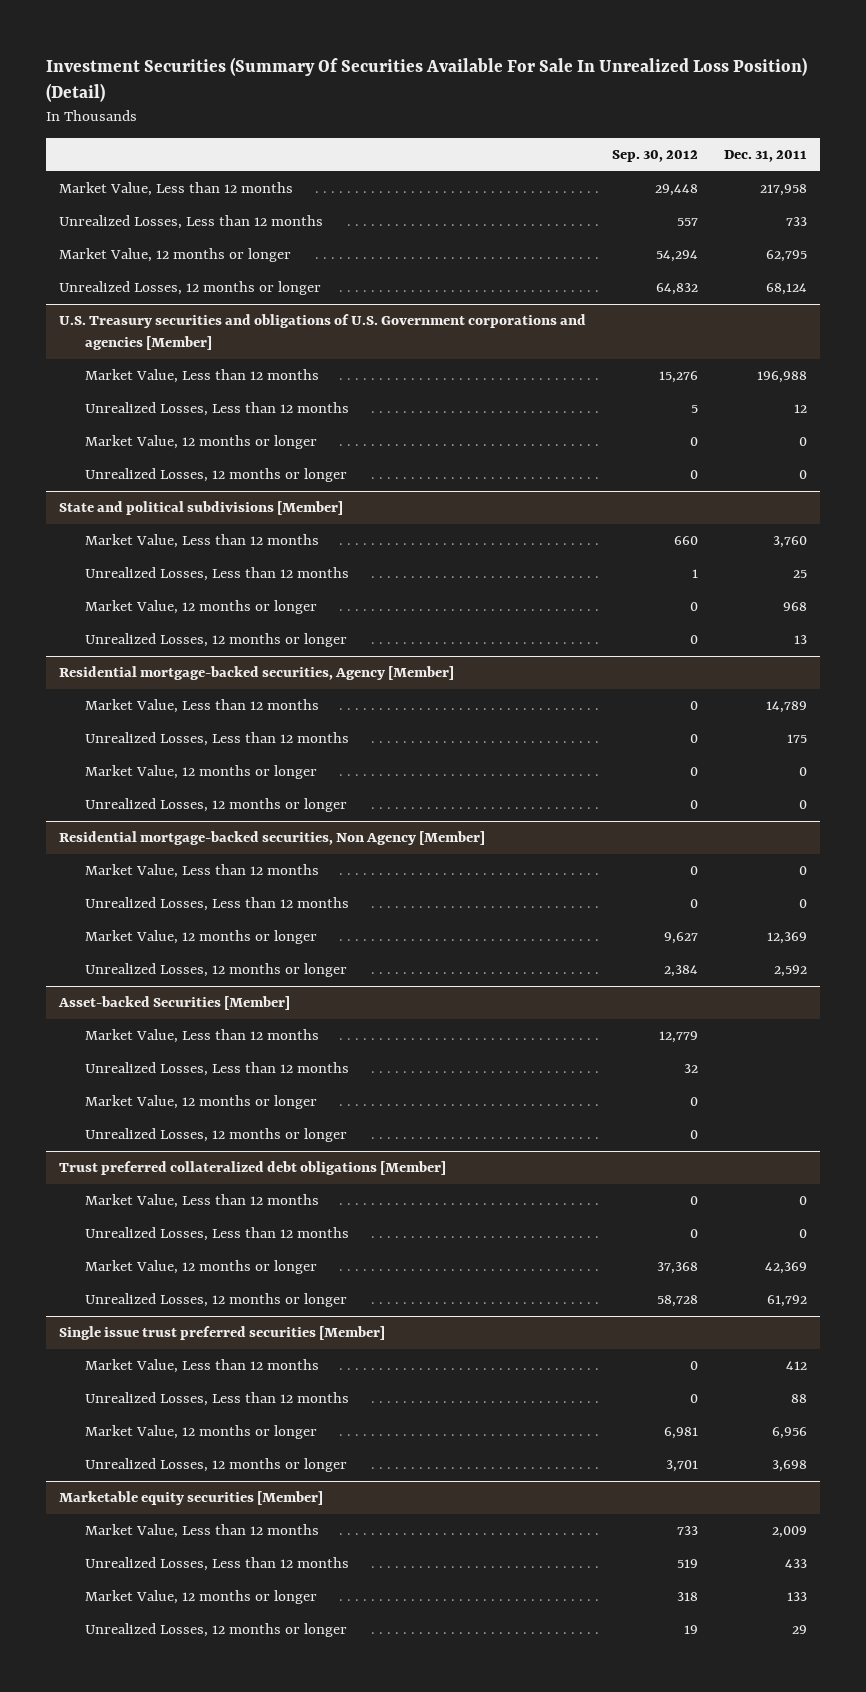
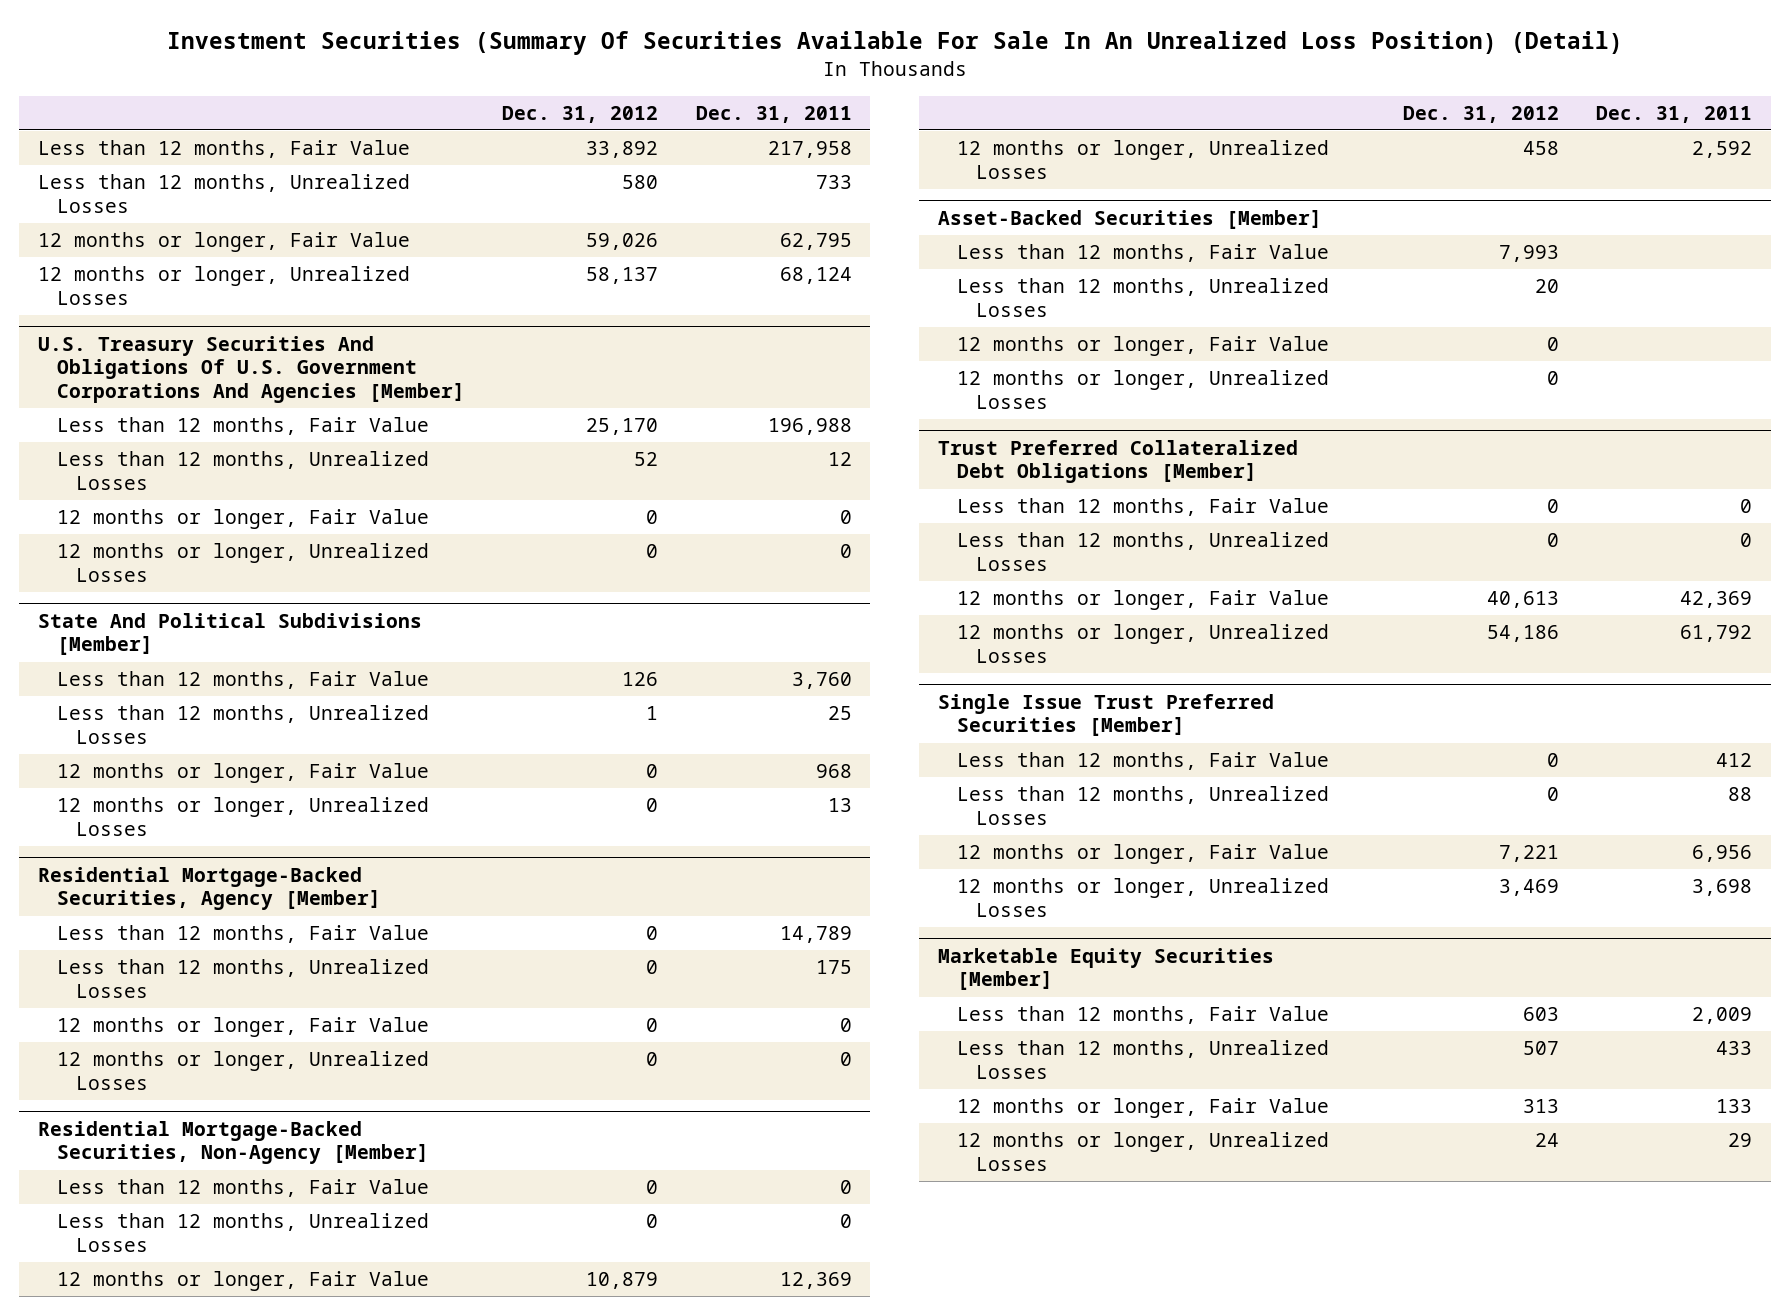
- Investment Securities (Summary Of Securities Available For Sale In Unrealized Loss Position) (Detail)
+ Investment Securities (Summary Of Securities Available For Sale In An Unrealized Loss Position) (Detail)
- | Sep. 30, 2012 | Dec. 31, 2011
+ | Dec. 31, 2012 | Dec. 31, 2011
- Market Value, Less than 12 months | 29,448 | 217,958
- Unrealized Losses, Less than 12 months | 557 | 733
- Market Value, 12 months or longer | 54,294 | 62,795
- Unrealized Losses, 12 months or longer | 64,832 | 68,124
- U.S. Treasury securities and obligations of U.S. Government corporations and agencies [Member]
- Market Value, Less than 12 months | 15,276 | 196,988
- Unrealized Losses, Less than 12 months | 5 | 12
- Market Value, 12 months or longer | 0 | 0
- Unrealized Losses, 12 months or longer | 0 | 0
- State and political subdivisions [Member]
- Market Value, Less than 12 months | 660 | 3,760
- Unrealized Losses, Less than 12 months | 1 | 25
- Market Value, 12 months or longer | 0 | 968
- Unrealized Losses, 12 months or longer | 0 | 13
- Residential mortgage-backed securities, Agency [Member]
- Market Value, Less than 12 months | 0 | 14,789
- Unrealized Losses, Less than 12 months | 0 | 175
- Market Value, 12 months or longer | 0 | 0
- Unrealized Losses, 12 months or longer | 0 | 0
- Residential mortgage-backed securities, Non Agency [Member]
- Market Value, Less than 12 months | 0 | 0
- Unrealized Losses, Less than 12 months | 0 | 0
- Market Value, 12 months or longer | 9,627 | 12,369
- Unrealized Losses, 12 months or longer | 2,384 | 2,592
- Asset-backed Securities [Member]
- Market Value, Less than 12 months | 12,779 |
- Unrealized Losses, Less than 12 months | 32 |
- Market Value, 12 months or longer | 0 |
- Unrealized Losses, 12 months or longer | 0 |
- Trust preferred collateralized debt obligations [Member]
- Market Value, Less than 12 months | 0 | 0
- Unrealized Losses, Less than 12 months | 0 | 0
- Market Value, 12 months or longer | 37,368 | 42,369
- Unrealized Losses, 12 months or longer | 58,728 | 61,792
- Single issue trust preferred securities [Member]
- Market Value, Less than 12 months | 0 | 412
- Unrealized Losses, Less than 12 months | 0 | 88
- Market Value, 12 months or longer | 6,981 | 6,956
- Unrealized Losses, 12 months or longer | 3,701 | 3,698
- Marketable equity securities [Member]
- Market Value, Less than 12 months | 733 | 2,009
- Unrealized Losses, Less than 12 months | 519 | 433
- Market Value, 12 months or longer | 318 | 133
- Unrealized Losses, 12 months or longer | 19 | 29
+ Less than 12 months, Fair Value | 33,892 | 217,958
+ Less than 12 months, Unrealized Losses | 580 | 733
+ 12 months or longer, Fair Value | 59,026 | 62,795
+ 12 months or longer, Unrealized Losses | 58,137 | 68,124
+ U.S. Treasury Securities And Obligations Of U.S. Government Corporations And Agencies [Member]
+ Less than 12 months, Fair Value | 25,170 | 196,988
+ Less than 12 months, Unrealized Losses | 52 | 12
+ 12 months or longer, Fair Value | 0 | 0
+ 12 months or longer, Unrealized Losses | 0 | 0
+ State And Political Subdivisions [Member]
+ Less than 12 months, Fair Value | 126 | 3,760
+ Less than 12 months, Unrealized Losses | 1 | 25
+ 12 months or longer, Fair Value | 0 | 968
+ 12 months or longer, Unrealized Losses | 0 | 13
+ Residential Mortgage-Backed Securities, Agency [Member]
+ Less than 12 months, Fair Value | 0 | 14,789
+ Less than 12 months, Unrealized Losses | 0 | 175
+ 12 months or longer, Fair Value | 0 | 0
+ 12 months or longer, Unrealized Losses | 0 | 0
+ Residential Mortgage-Backed Securities, Non-Agency [Member]
+ Less than 12 months, Fair Value | 0 | 0
+ Less than 12 months, Unrealized Losses | 0 | 0
+ 12 months or longer, Fair Value | 10,879 | 12,369
+ 12 months or longer, Unrealized Losses | 458 | 2,592
+ Asset-Backed Securities [Member]
+ Less than 12 months, Fair Value | 7,993 |
+ Less than 12 months, Unrealized Losses | 20 |
+ 12 months or longer, Fair Value | 0 |
+ 12 months or longer, Unrealized Losses | 0 |
+ Trust Preferred Collateralized Debt Obligations [Member]
+ Less than 12 months, Fair Value | 0 | 0
+ Less than 12 months, Unrealized Losses | 0 | 0
+ 12 months or longer, Fair Value | 40,613 | 42,369
+ 12 months or longer, Unrealized Losses | 54,186 | 61,792
+ Single Issue Trust Preferred Securities [Member]
+ Less than 12 months, Fair Value | 0 | 412
+ Less than 12 months, Unrealized Losses | 0 | 88
+ 12 months or longer, Fair Value | 7,221 | 6,956
+ 12 months or longer, Unrealized Losses | 3,469 | 3,698
+ Marketable Equity Securities [Member]
+ Less than 12 months, Fair Value | 603 | 2,009
+ Less than 12 months, Unrealized Losses | 507 | 433
+ 12 months or longer, Fair Value | 313 | 133
+ 12 months or longer, Unrealized Losses | 24 | 29

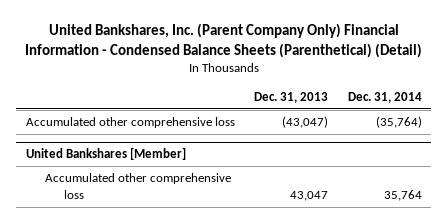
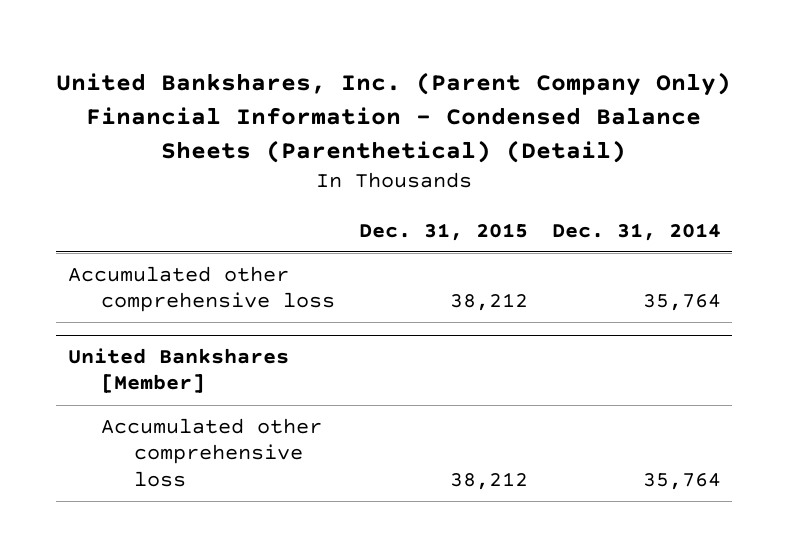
- | Dec. 31, 2013 | Dec. 31, 2014
+ | Dec. 31, 2015 | Dec. 31, 2014
- Accumulated other comprehensive loss | (43,047) | (35,764)
+ Accumulated other comprehensive loss | 38,212 | 35,764

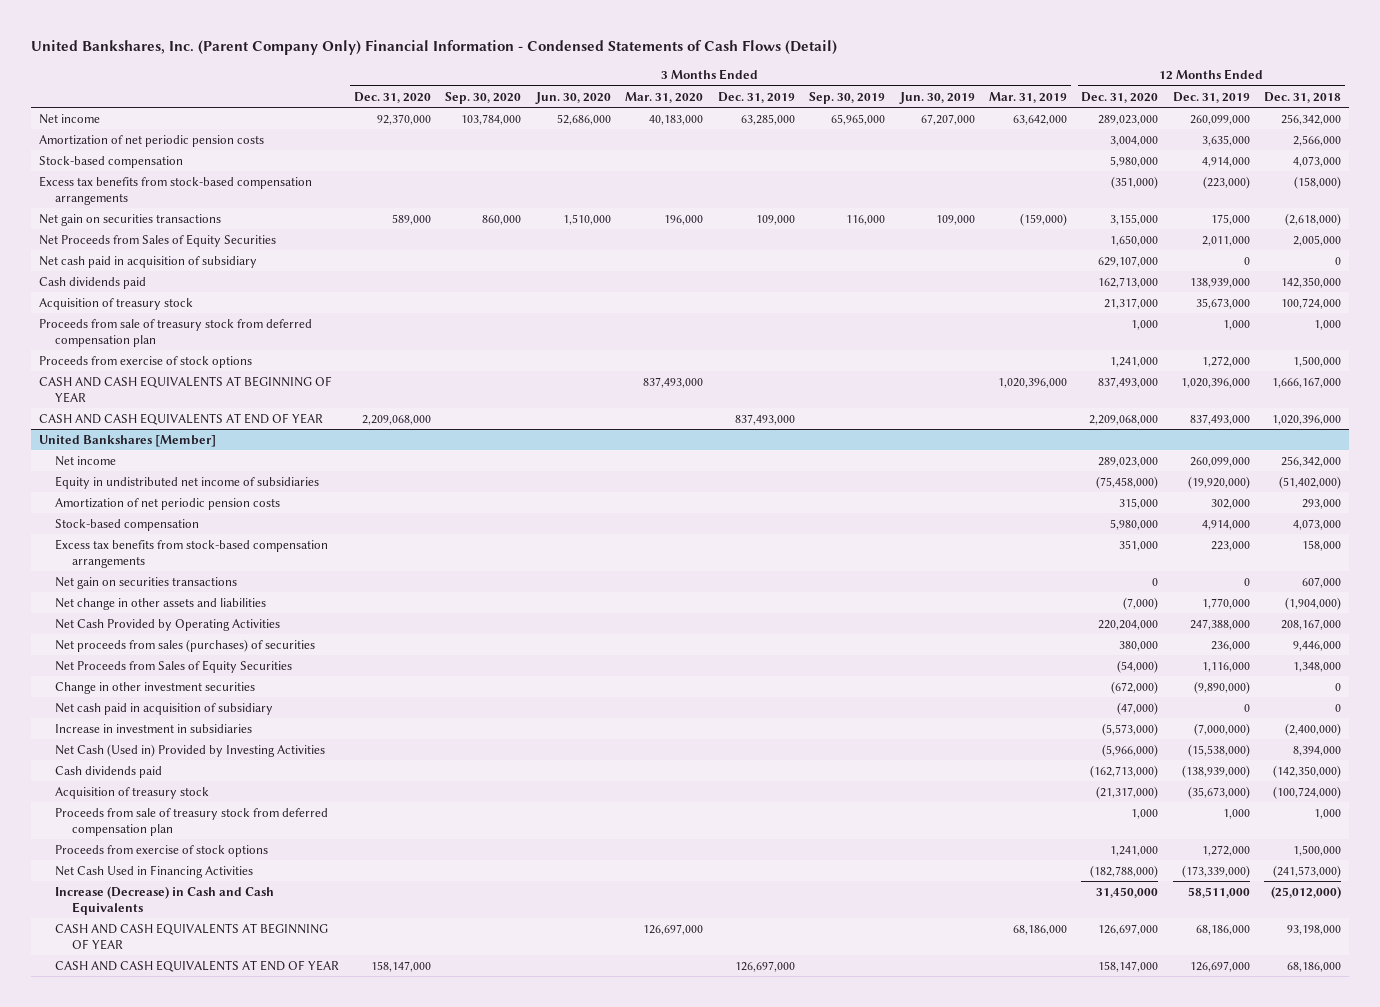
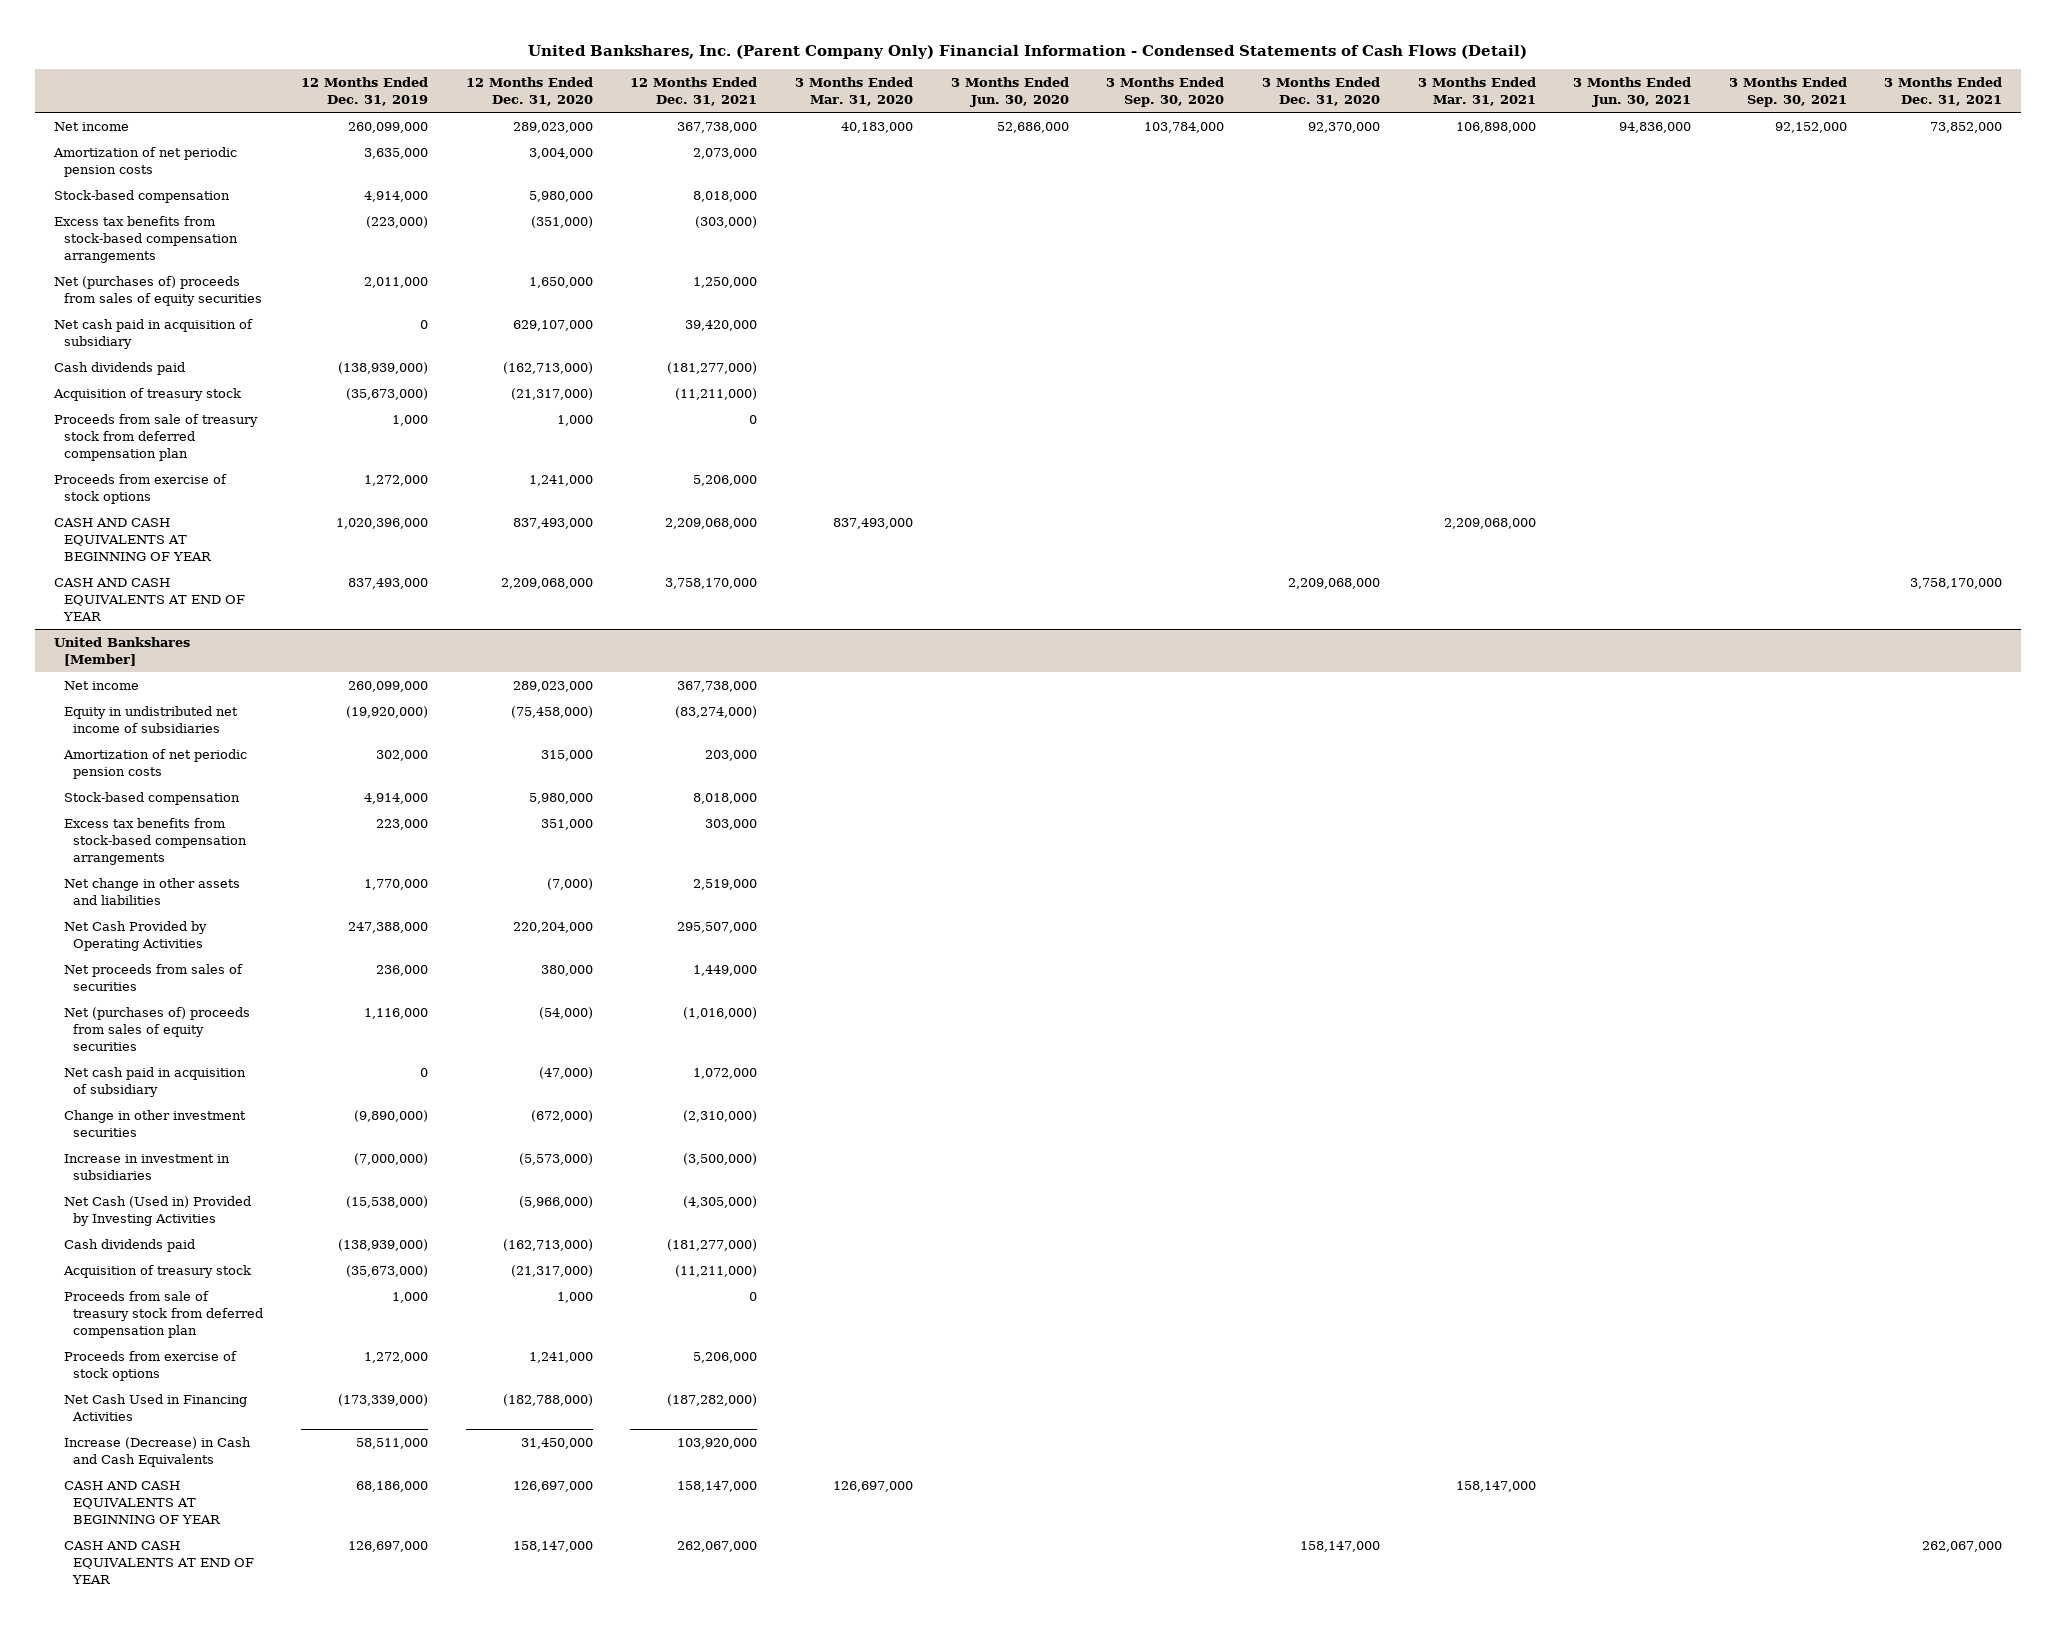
- | 3 Months Ended Dec. 31, 2020 | 3 Months Ended Sep. 30, 2020 | 3 Months Ended Jun. 30, 2020 | 3 Months Ended Mar. 31, 2020 | 3 Months Ended Dec. 31, 2019 | 3 Months Ended Sep. 30, 2019 | 3 Months Ended Jun. 30, 2019 | 3 Months Ended Mar. 31, 2019 | 12 Months Ended Dec. 31, 2020 | 12 Months Ended Dec. 31, 2019 | 12 Months Ended Dec. 31, 2018
+ | 12 Months Ended Dec. 31, 2019 | 12 Months Ended Dec. 31, 2020 | 12 Months Ended Dec. 31, 2021 | 3 Months Ended Mar. 31, 2020 | 3 Months Ended Jun. 30, 2020 | 3 Months Ended Sep. 30, 2020 | 3 Months Ended Dec. 31, 2020 | 3 Months Ended Mar. 31, 2021 | 3 Months Ended Jun. 30, 2021 | 3 Months Ended Sep. 30, 2021 | 3 Months Ended Dec. 31, 2021
- Net gain on securities transactions | 589,000 | 860,000 | 1,510,000 | 196,000 | 109,000 | 116,000 | 109,000 | (159,000) | 3,155,000 | 175,000 | (2,618,000)
- Net Proceeds from Sales of Equity Securities | | | | | | | | | 1,650,000 | 2,011,000 | 2,005,000
+ Net (purchases of) proceeds from sales of equity securities | 2,011,000 | 1,650,000 | 1,250,000 | | | | | | | |
- Cash dividends paid | | | | | | | | | 162,713,000 | 138,939,000 | 142,350,000
- Acquisition of treasury stock | | | | | | | | | 21,317,000 | 35,673,000 | 100,724,000
+ Cash dividends paid | (138,939,000) | (162,713,000) | (181,277,000) | | | | | | | |
+ Acquisition of treasury stock | (35,673,000) | (21,317,000) | (11,211,000) | | | | | | | |
@ United Bankshares [Member]
- Net gain on securities transactions | | | | | | | | | 0 | 0 | 607,000
- Net proceeds from sales (purchases) of securities | | | | | | | | | 380,000 | 236,000 | 9,446,000
- Net Proceeds from Sales of Equity Securities | | | | | | | | | (54,000) | 1,116,000 | 1,348,000
+ Net proceeds from sales of securities | 236,000 | 380,000 | 1,449,000 | | | | | | | |
+ Net (purchases of) proceeds from sales of equity securities | 1,116,000 | (54,000) | (1,016,000) | | | | | | | |
moved down: Change in other investment securities | (9,890,000) | (672,000) | (2,310,000) | | | | | | | |

